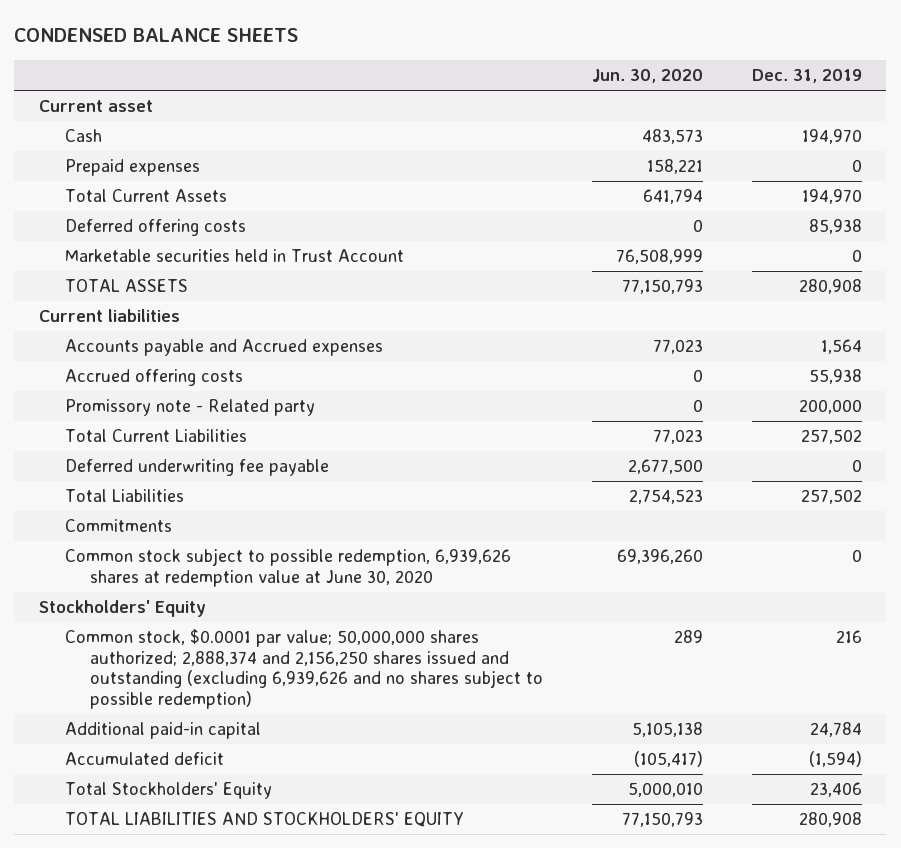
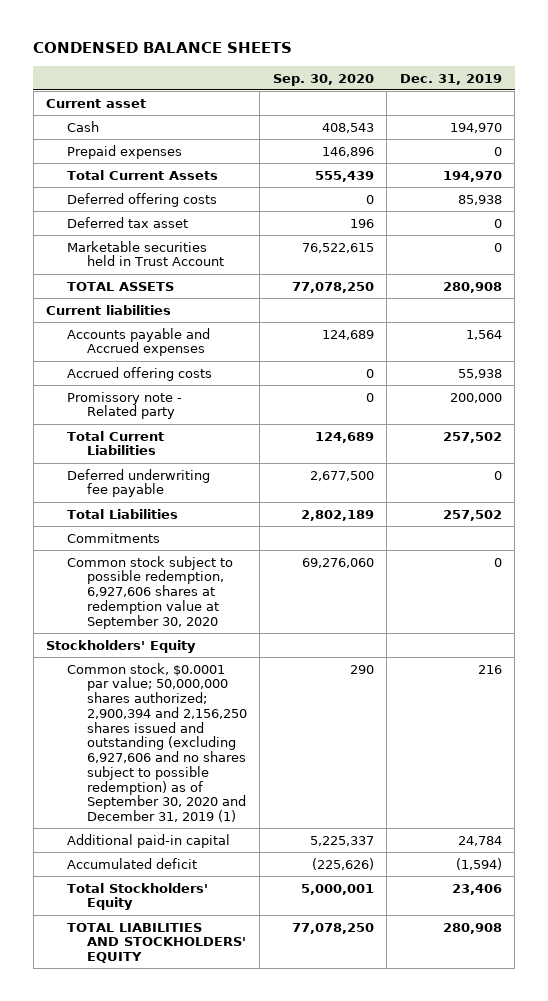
- | Jun. 30, 2020 | Dec. 31, 2019
+ | Sep. 30, 2020 | Dec. 31, 2019
+ Deferred tax asset | 196 | 0
- Common stock subject to possible redemption, 6,939,626 shares at redemption value at June 30, 2020 | 69,396,260 | 0
+ Common stock subject to possible redemption, 6,927,606 shares at redemption value at September 30, 2020 | 69,276,060 | 0
- Common stock, $0.0001 par value; 50,000,000 shares authorized; 2,888,374 and 2,156,250 shares issued and outstanding (excluding 6,939,626 and no shares subject to possible redemption) | 289 | 216
+ Common stock, $0.0001 par value; 50,000,000 shares authorized; 2,900,394 and 2,156,250 shares issued and outstanding (excluding 6,927,606 and no shares subject to possible redemption) as of September 30, 2020 and December 31, 2019 (1) | 290 | 216

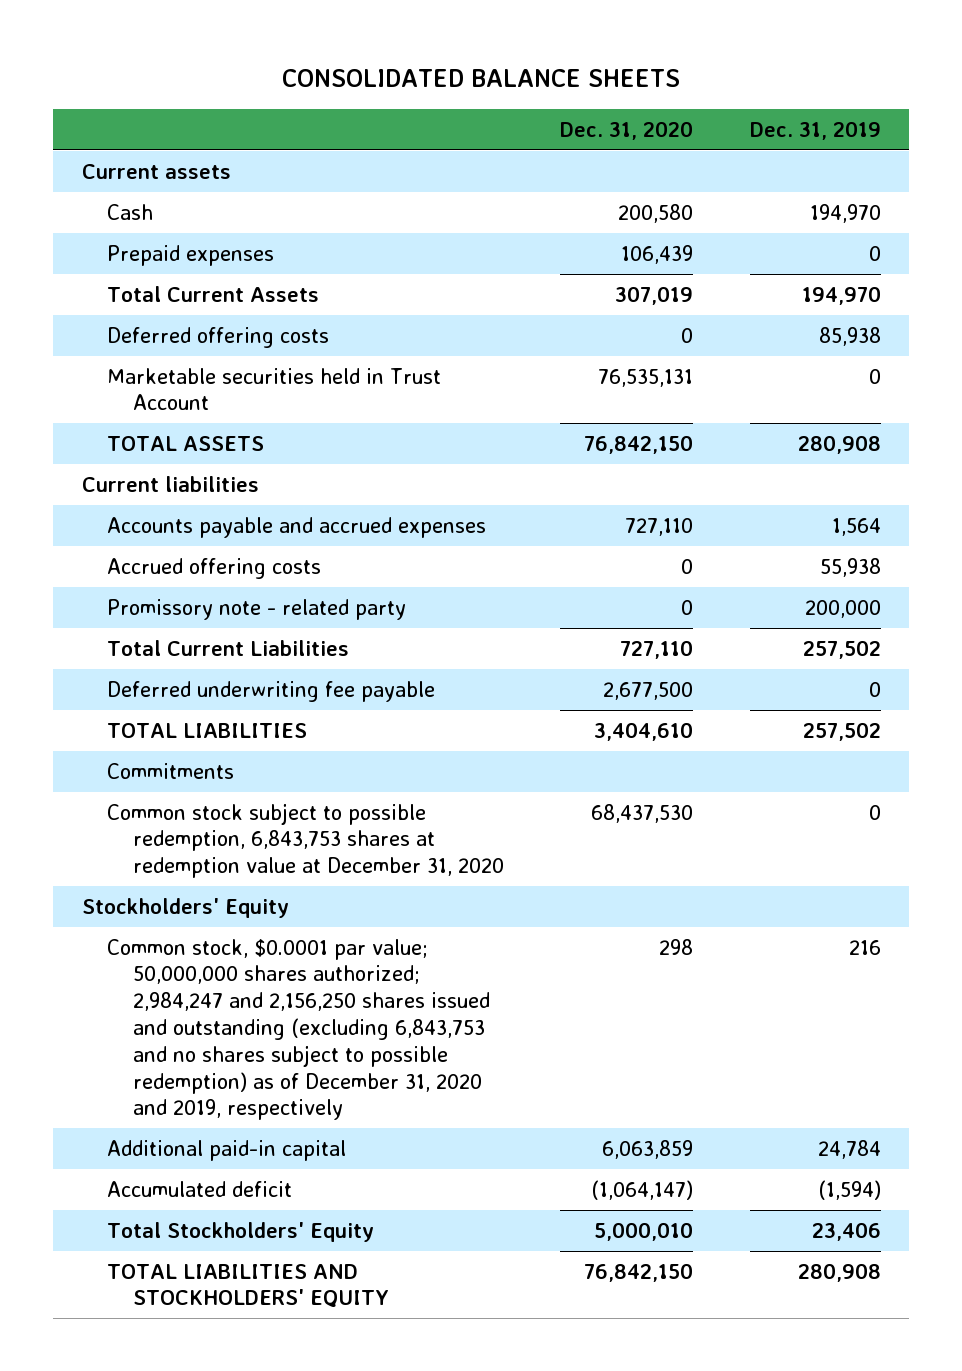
- CONDENSED BALANCE SHEETS
+ CONSOLIDATED BALANCE SHEETS
- | Sep. 30, 2020 | Dec. 31, 2019
+ | Dec. 31, 2020 | Dec. 31, 2019
- Current asset
+ Current assets
- Deferred tax asset | 196 | 0
- Accounts payable and Accrued expenses | 124,689 | 1,564
+ Accounts payable and accrued expenses | 727,110 | 1,564
- Promissory note - Related party | 0 | 200,000
+ Promissory note - related party | 0 | 200,000
- Total Liabilities | 2,802,189 | 257,502
+ TOTAL LIABILITIES | 3,404,610 | 257,502
- Common stock subject to possible redemption, 6,927,606 shares at redemption value at September 30, 2020 | 69,276,060 | 0
+ Common stock subject to possible redemption, 6,843,753 shares at redemption value at December 31, 2020 | 68,437,530 | 0
- Common stock, $0.0001 par value; 50,000,000 shares authorized; 2,900,394 and 2,156,250 shares issued and outstanding (excluding 6,927,606 and no shares subject to possible redemption) as of September 30, 2020 and December 31, 2019 (1) | 290 | 216
+ Common stock, $0.0001 par value; 50,000,000 shares authorized; 2,984,247 and 2,156,250 shares issued and outstanding (excluding 6,843,753 and no shares subject to possible redemption) as of December 31, 2020 and 2019, respectively | 298 | 216

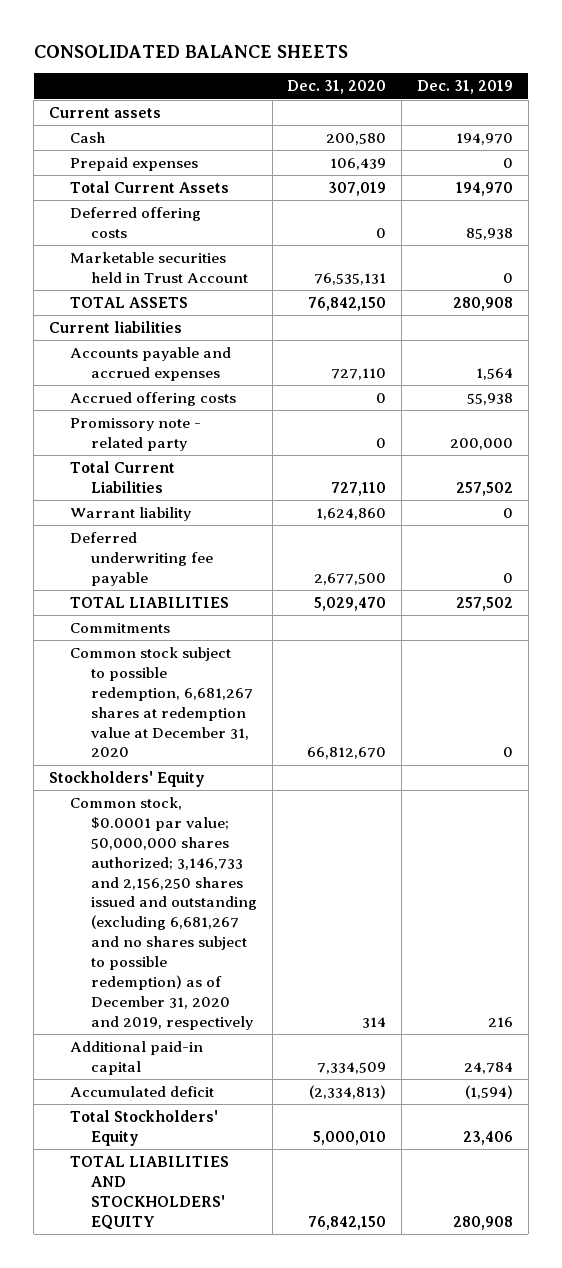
+ Warrant liability | 1,624,860 | 0
- TOTAL LIABILITIES | 3,404,610 | 257,502
+ TOTAL LIABILITIES | 5,029,470 | 257,502
- Common stock subject to possible redemption, 6,843,753 shares at redemption value at December 31, 2020 | 68,437,530 | 0
+ Common stock subject to possible redemption, 6,681,267 shares at redemption value at December 31, 2020 | 66,812,670 | 0
- Common stock, $0.0001 par value; 50,000,000 shares authorized; 2,984,247 and 2,156,250 shares issued and outstanding (excluding 6,843,753 and no shares subject to possible redemption) as of December 31, 2020 and 2019, respectively | 298 | 216
- Additional paid-in capital | 6,063,859 | 24,784
- Accumulated deficit | (1,064,147) | (1,594)
+ Common stock, $0.0001 par value; 50,000,000 shares authorized; 3,146,733 and 2,156,250 shares issued and outstanding (excluding 6,681,267 and no shares subject to possible redemption) as of December 31, 2020 and 2019, respectively | 314 | 216
+ Additional paid-in capital | 7,334,509 | 24,784
+ Accumulated deficit | (2,334,813) | (1,594)

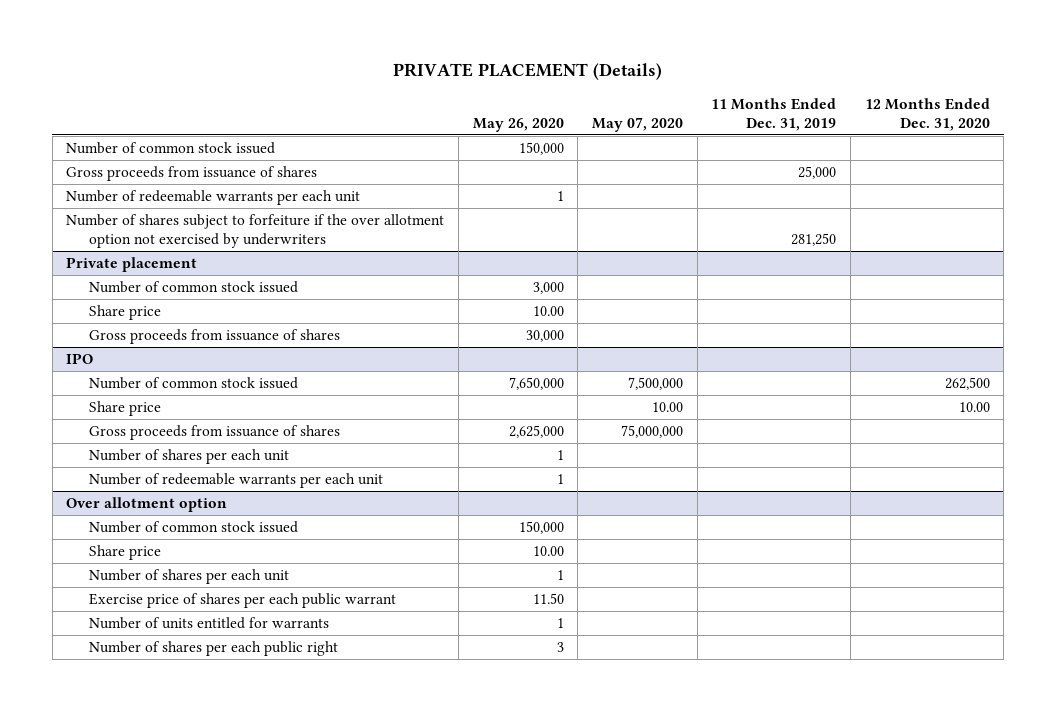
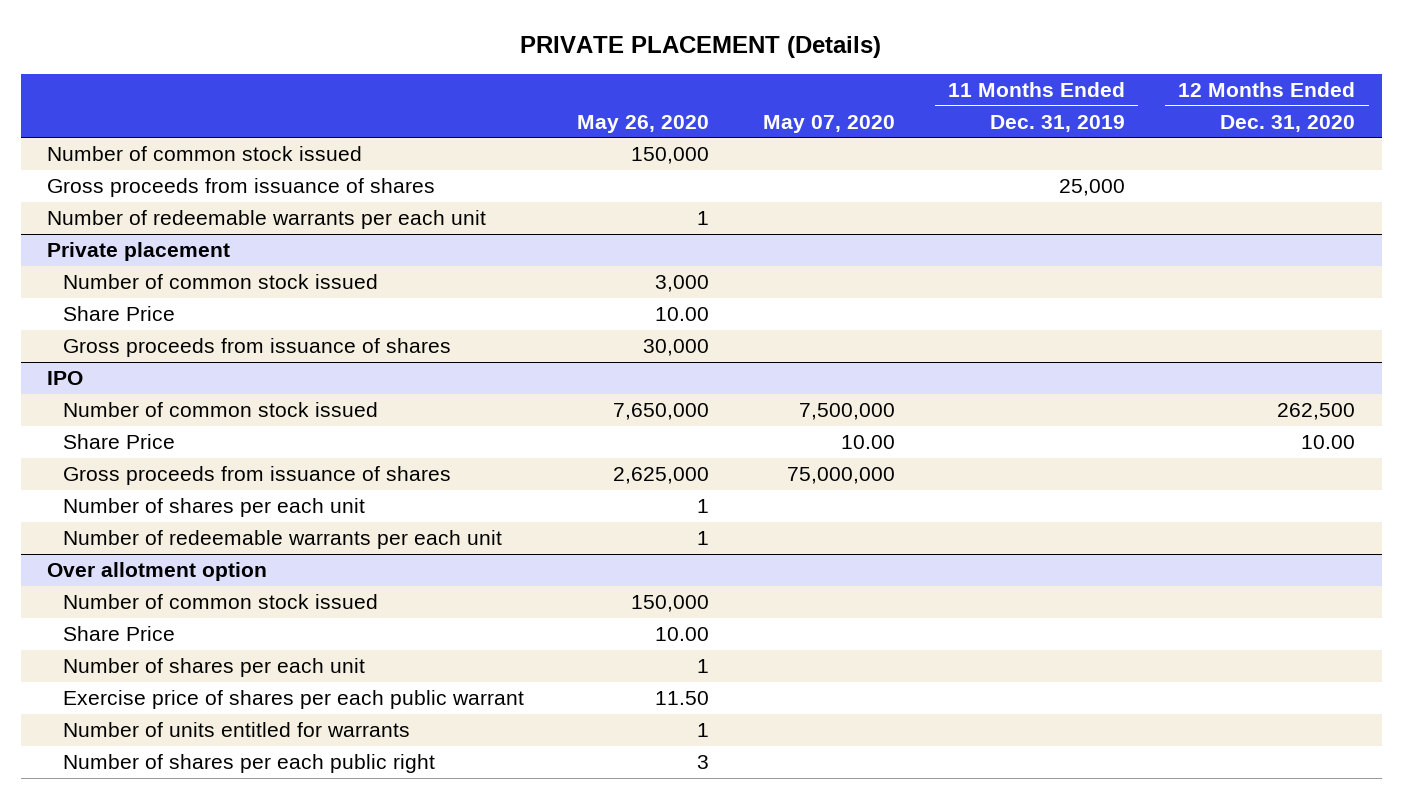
- Number of shares subject to forfeiture if the over allotment option not exercised by underwriters | | | 281,250 |
@ Private placement
- Share price | 10.00 | | |
+ Share Price | 10.00 | | |
@ IPO
- Share price | | 10.00 | | 10.00
+ Share Price | | 10.00 | | 10.00
@ Over allotment option
- Share price | 10.00 | | |
+ Share Price | 10.00 | | |

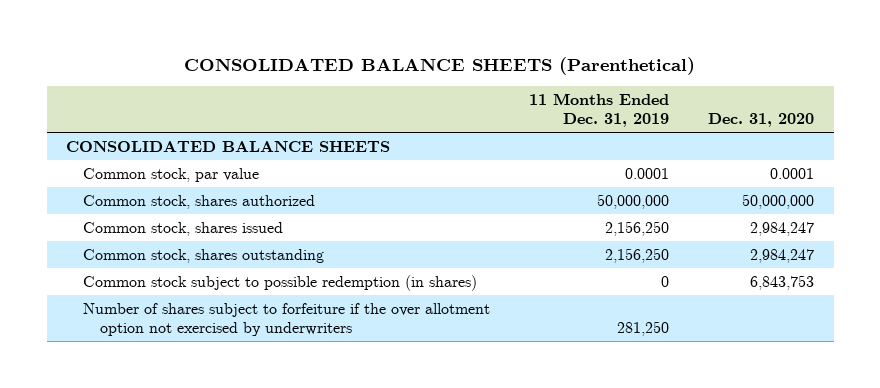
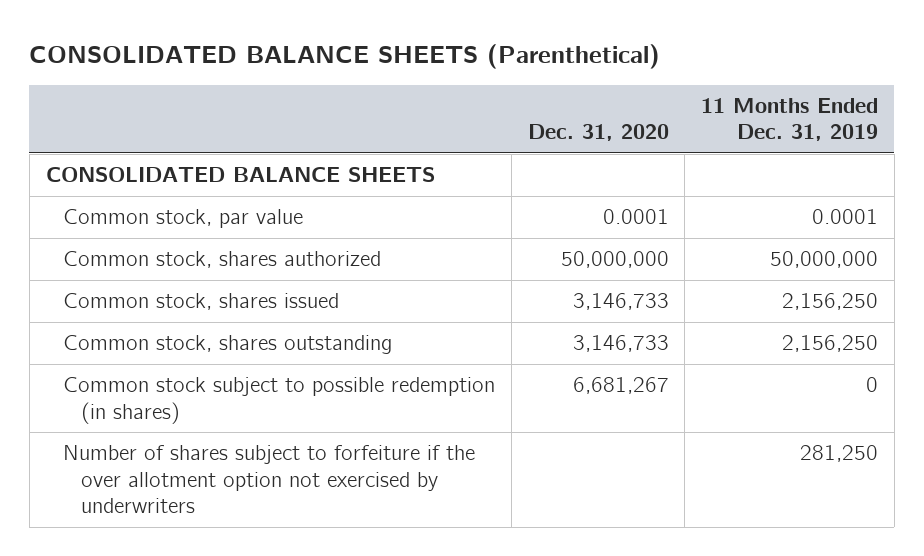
- | 11 Months Ended Dec. 31, 2019 | Dec. 31, 2020
+ | Dec. 31, 2020 | 11 Months Ended Dec. 31, 2019
- Common stock, shares issued | 2,156,250 | 2,984,247
- Common stock, shares outstanding | 2,156,250 | 2,984,247
- Common stock subject to possible redemption (in shares) | 0 | 6,843,753
+ Common stock, shares issued | 3,146,733 | 2,156,250
+ Common stock, shares outstanding | 3,146,733 | 2,156,250
+ Common stock subject to possible redemption (in shares) | 6,681,267 | 0

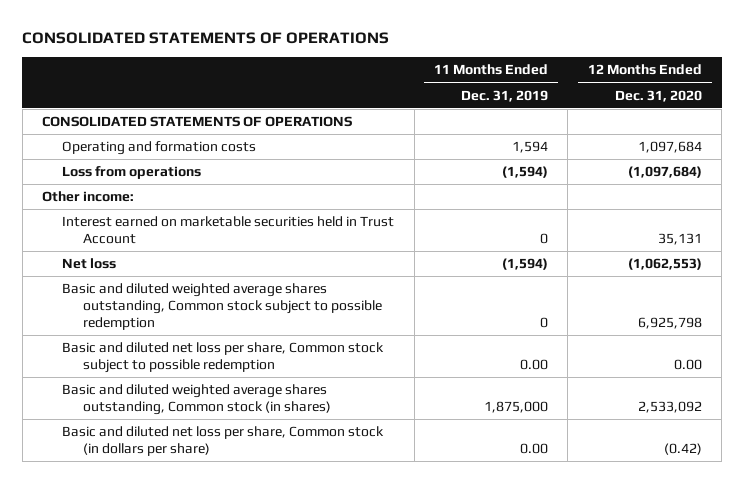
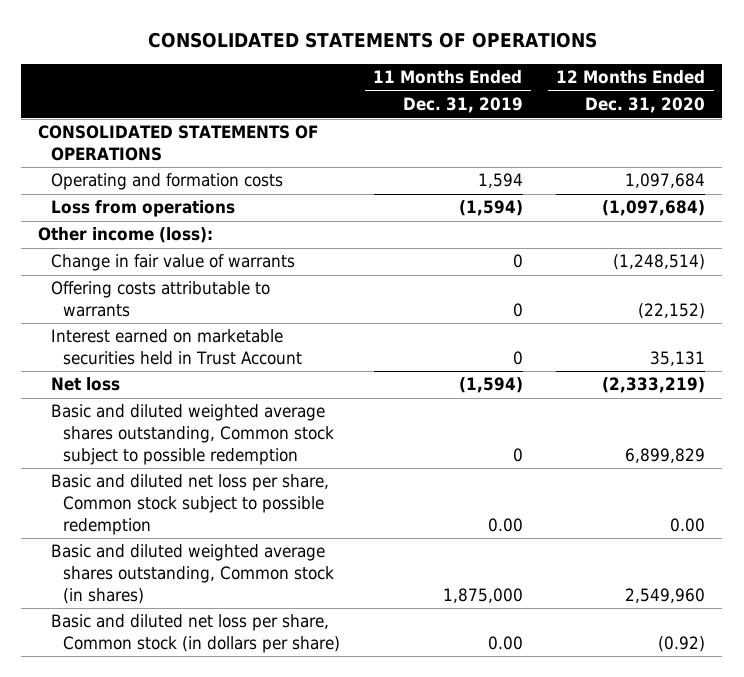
- Other income:
+ Other income (loss):
+ Change in fair value of warrants | 0 | (1,248,514)
+ Offering costs attributable to warrants | 0 | (22,152)
- Net loss | (1,594) | (1,062,553)
- Basic and diluted weighted average shares outstanding, Common stock subject to possible redemption | 0 | 6,925,798
+ Net loss | (1,594) | (2,333,219)
+ Basic and diluted weighted average shares outstanding, Common stock subject to possible redemption | 0 | 6,899,829
- Basic and diluted weighted average shares outstanding, Common stock (in shares) | 1,875,000 | 2,533,092
- Basic and diluted net loss per share, Common stock (in dollars per share) | 0.00 | (0.42)
+ Basic and diluted weighted average shares outstanding, Common stock (in shares) | 1,875,000 | 2,549,960
+ Basic and diluted net loss per share, Common stock (in dollars per share) | 0.00 | (0.92)

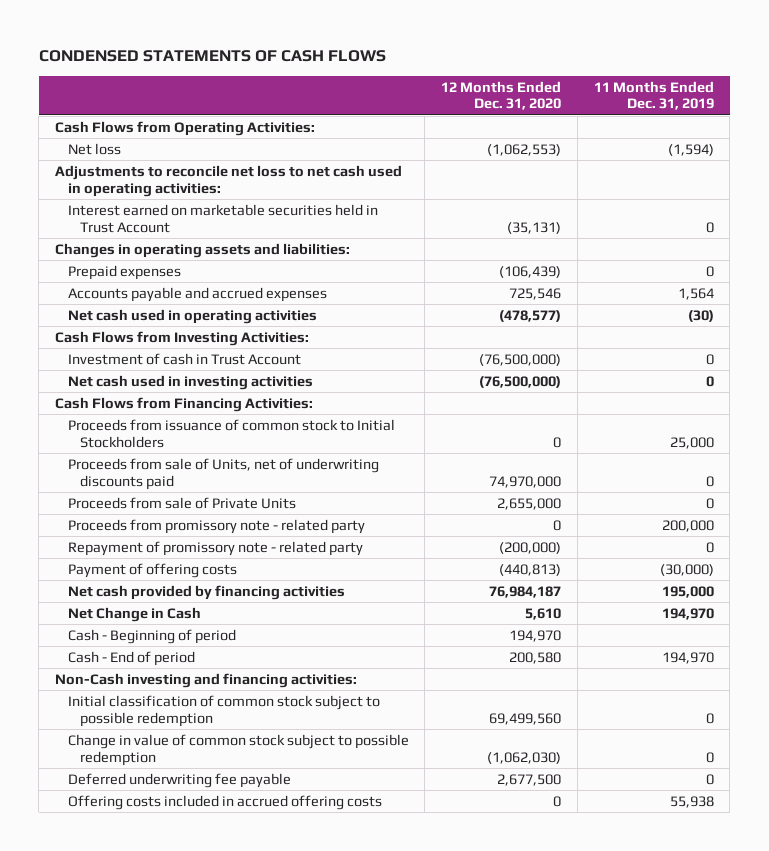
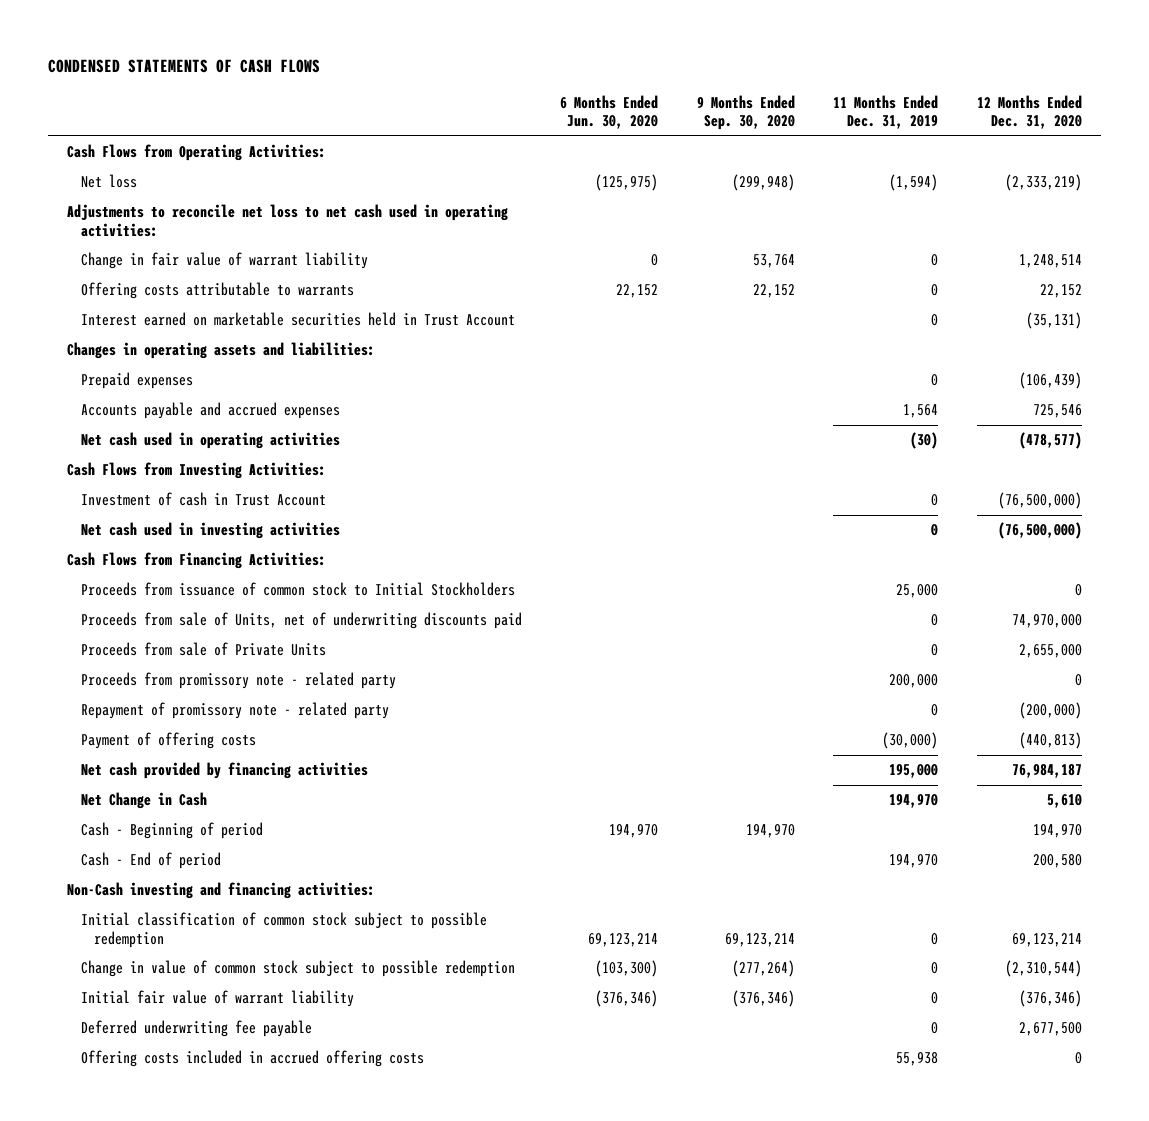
- | 12 Months Ended Dec. 31, 2020 | 11 Months Ended Dec. 31, 2019
+ | 6 Months Ended Jun. 30, 2020 | 9 Months Ended Sep. 30, 2020 | 11 Months Ended Dec. 31, 2019 | 12 Months Ended Dec. 31, 2020
- Net loss | (1,062,553) | (1,594)
+ Net loss | (125,975) | (299,948) | (1,594) | (2,333,219)
+ Change in fair value of warrant liability | 0 | 53,764 | 0 | 1,248,514
+ Offering costs attributable to warrants | 22,152 | 22,152 | 0 | 22,152
- Initial classification of common stock subject to possible redemption | 69,499,560 | 0
- Change in value of common stock subject to possible redemption | (1,062,030) | 0
+ Initial classification of common stock subject to possible redemption | 69,123,214 | 69,123,214 | 0 | 69,123,214
+ Change in value of common stock subject to possible redemption | (103,300) | (277,264) | 0 | (2,310,544)
+ Initial fair value of warrant liability | (376,346) | (376,346) | 0 | (376,346)

